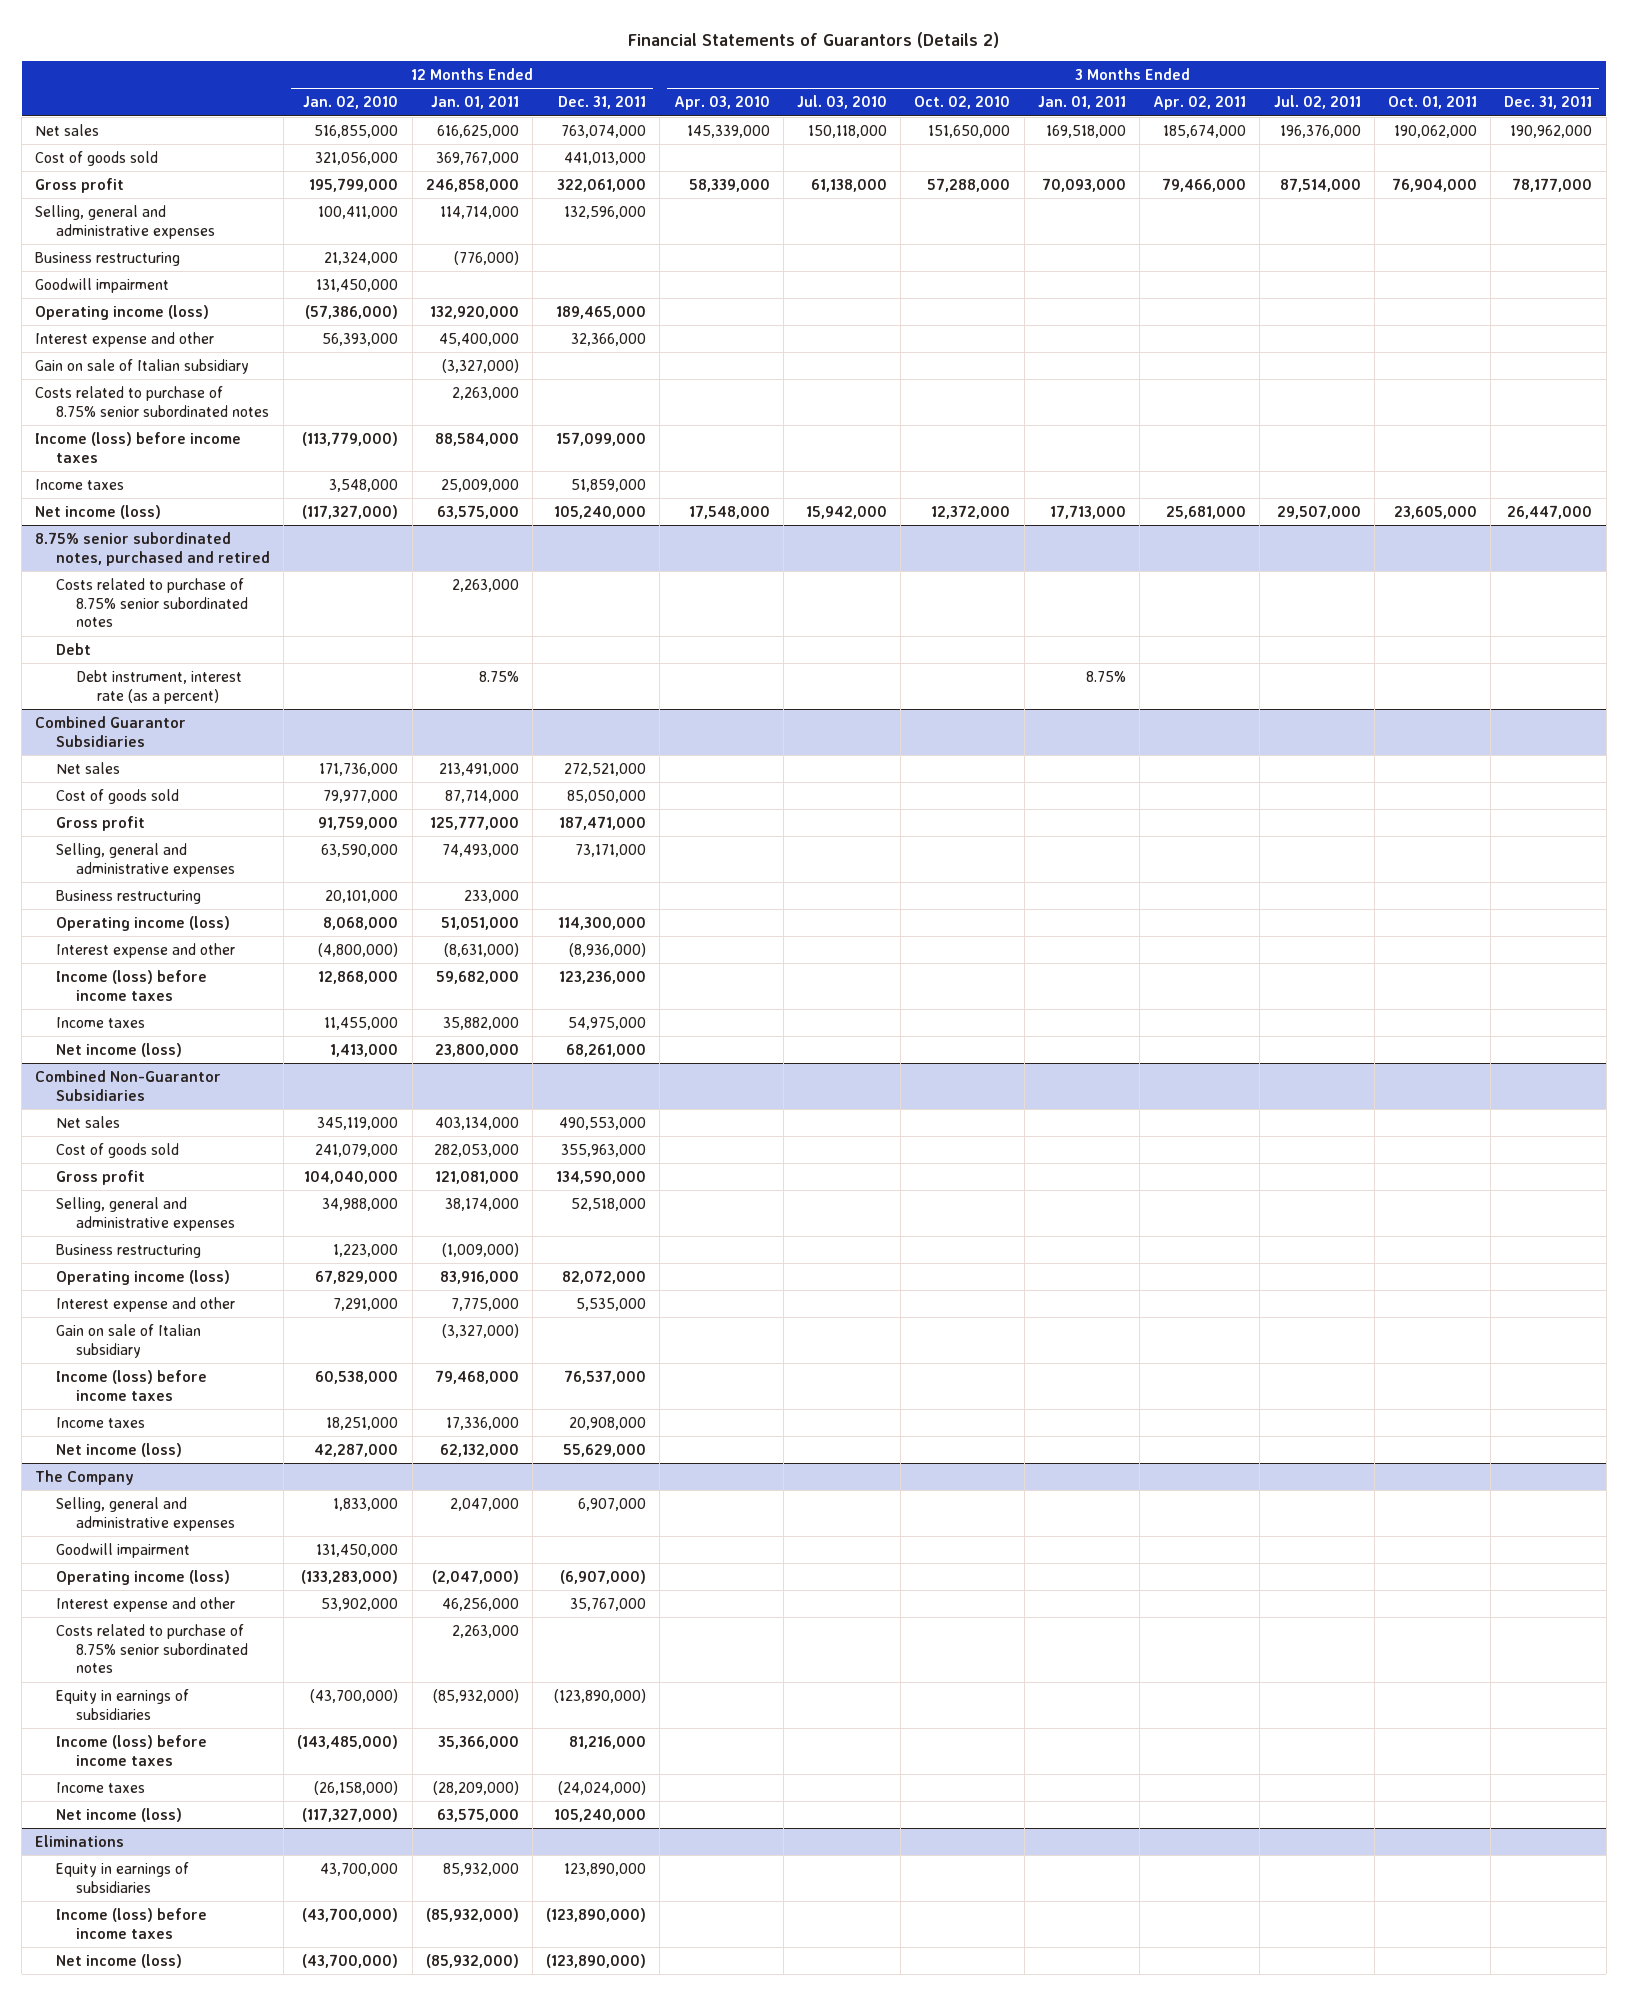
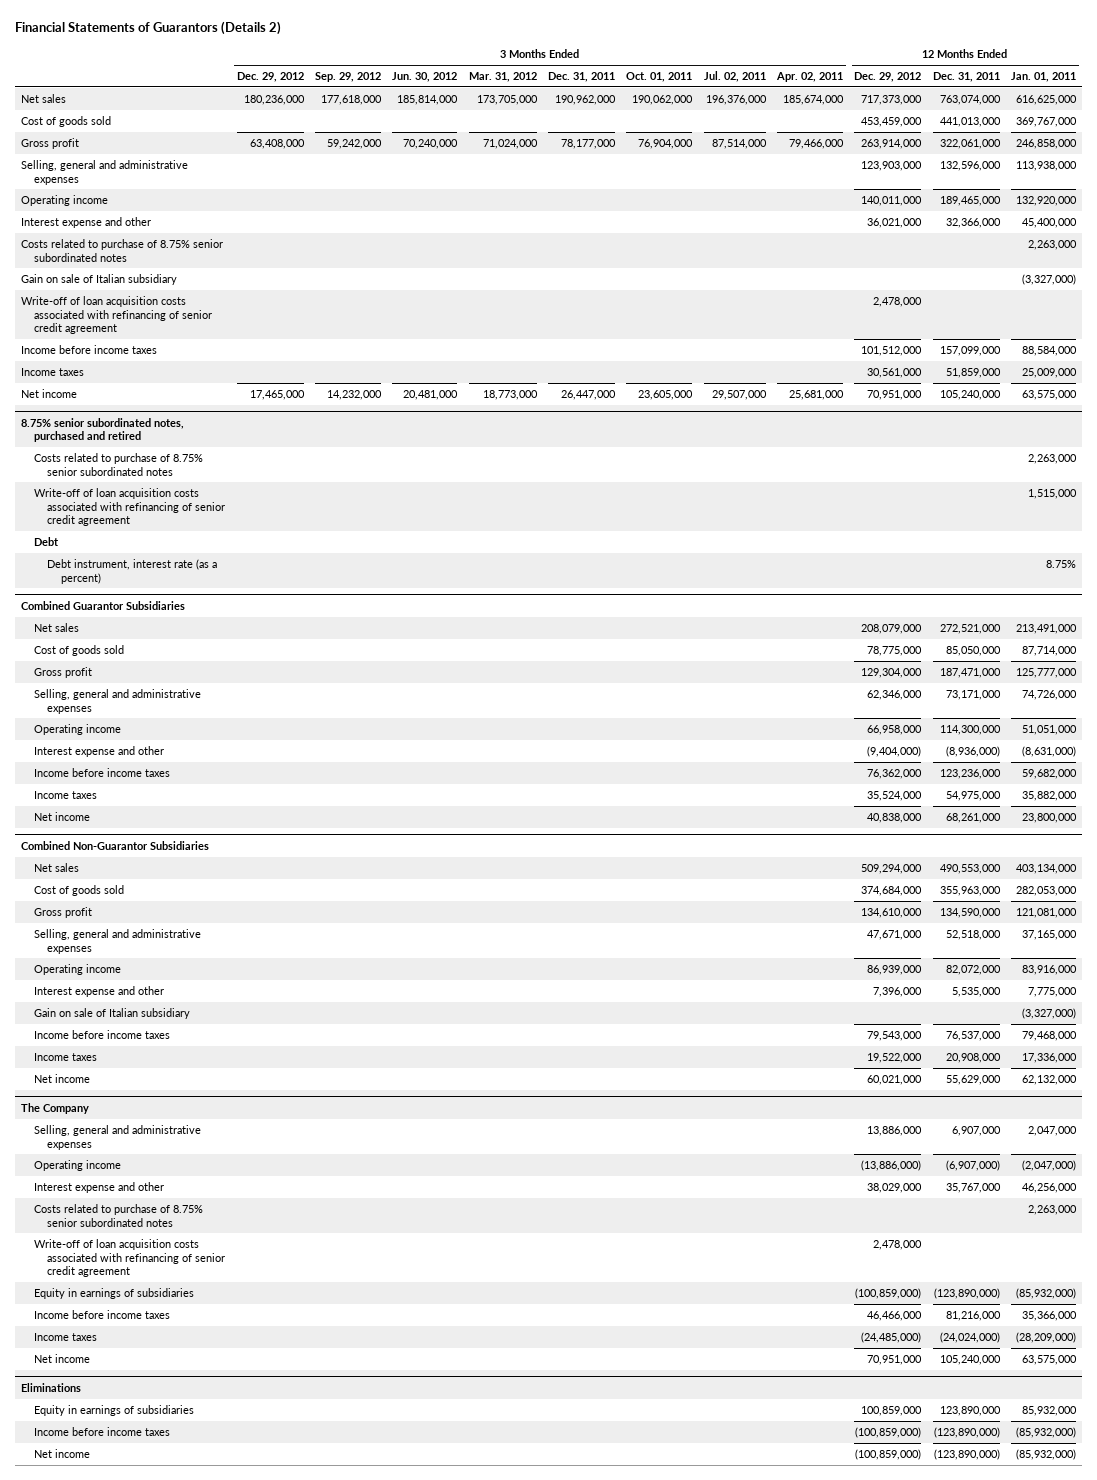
- | 12 Months Ended Jan. 02, 2010 | 12 Months Ended Jan. 01, 2011 | 12 Months Ended Dec. 31, 2011 | 3 Months Ended Apr. 03, 2010 | 3 Months Ended Jul. 03, 2010 | 3 Months Ended Oct. 02, 2010 | 3 Months Ended Jan. 01, 2011 | 3 Months Ended Apr. 02, 2011 | 3 Months Ended Jul. 02, 2011 | 3 Months Ended Oct. 01, 2011 | 3 Months Ended Dec. 31, 2011
+ | 3 Months Ended Dec. 29, 2012 | 3 Months Ended Sep. 29, 2012 | 3 Months Ended Jun. 30, 2012 | 3 Months Ended Mar. 31, 2012 | 3 Months Ended Dec. 31, 2011 | 3 Months Ended Oct. 01, 2011 | 3 Months Ended Jul. 02, 2011 | 3 Months Ended Apr. 02, 2011 | 12 Months Ended Dec. 29, 2012 | 12 Months Ended Dec. 31, 2011 | 12 Months Ended Jan. 01, 2011
- Selling, general and administrative expenses | 100,411,000 | 114,714,000 | 132,596,000 | | | | | | | |
- Business restructuring | 21,324,000 | (776,000) | | | | | | | | |
- Goodwill impairment | 131,450,000 | | | | | | | | | |
- Operating income (loss) | (57,386,000) | 132,920,000 | 189,465,000 | | | | | | | |
+ Selling, general and administrative expenses | | | | | | | | | 123,903,000 | 132,596,000 | 113,938,000
+ Operating income | | | | | | | | | 140,011,000 | 189,465,000 | 132,920,000
- Income (loss) before income taxes | (113,779,000) | 88,584,000 | 157,099,000 | | | | | | | |
moved down: Gain on sale of Italian subsidiary | | | | | | | | | | | (3,327,000)
+ Write-off of loan acquisition costs associated with refinancing of senior credit agreement | | | | | | | | | 2,478,000 | |
+ Income before income taxes | | | | | | | | | 101,512,000 | 157,099,000 | 88,584,000
- Net income (loss) | (117,327,000) | 63,575,000 | 105,240,000 | 17,548,000 | 15,942,000 | 12,372,000 | 17,713,000 | 25,681,000 | 29,507,000 | 23,605,000 | 26,447,000
+ Net income | 17,465,000 | 14,232,000 | 20,481,000 | 18,773,000 | 26,447,000 | 23,605,000 | 29,507,000 | 25,681,000 | 70,951,000 | 105,240,000 | 63,575,000
@ 8.75% senior subordinated notes, purchased and retired
+ Write-off of loan acquisition costs associated with refinancing of senior credit agreement | | | | | | | | | | | 1,515,000
@ Combined Guarantor Subsidiaries
- Selling, general and administrative expenses | 63,590,000 | 74,493,000 | 73,171,000 | | | | | | | |
- Business restructuring | 20,101,000 | 233,000 | | | | | | | | |
- Operating income (loss) | 8,068,000 | 51,051,000 | 114,300,000 | | | | | | | |
+ Selling, general and administrative expenses | | | | | | | | | 62,346,000 | 73,171,000 | 74,726,000
+ Operating income | | | | | | | | | 66,958,000 | 114,300,000 | 51,051,000
- Income (loss) before income taxes | 12,868,000 | 59,682,000 | 123,236,000 | | | | | | | |
+ Income before income taxes | | | | | | | | | 76,362,000 | 123,236,000 | 59,682,000
- Net income (loss) | 1,413,000 | 23,800,000 | 68,261,000 | | | | | | | |
+ Net income | | | | | | | | | 40,838,000 | 68,261,000 | 23,800,000
@ Combined Non-Guarantor Subsidiaries
- Selling, general and administrative expenses | 34,988,000 | 38,174,000 | 52,518,000 | | | | | | | |
- Business restructuring | 1,223,000 | (1,009,000) | | | | | | | | |
- Operating income (loss) | 67,829,000 | 83,916,000 | 82,072,000 | | | | | | | |
+ Selling, general and administrative expenses | | | | | | | | | 47,671,000 | 52,518,000 | 37,165,000
+ Operating income | | | | | | | | | 86,939,000 | 82,072,000 | 83,916,000
- Income (loss) before income taxes | 60,538,000 | 79,468,000 | 76,537,000 | | | | | | | |
+ Income before income taxes | | | | | | | | | 79,543,000 | 76,537,000 | 79,468,000
- Net income (loss) | 42,287,000 | 62,132,000 | 55,629,000 | | | | | | | |
+ Net income | | | | | | | | | 60,021,000 | 55,629,000 | 62,132,000
@ The Company
- Goodwill impairment | 131,450,000 | | | | | | | | | |
- Operating income (loss) | (133,283,000) | (2,047,000) | (6,907,000) | | | | | | | |
+ Operating income | | | | | | | | | (13,886,000) | (6,907,000) | (2,047,000)
+ Write-off of loan acquisition costs associated with refinancing of senior credit agreement | | | | | | | | | 2,478,000 | |
- Income (loss) before income taxes | (143,485,000) | 35,366,000 | 81,216,000 | | | | | | | |
+ Income before income taxes | | | | | | | | | 46,466,000 | 81,216,000 | 35,366,000
- Net income (loss) | (117,327,000) | 63,575,000 | 105,240,000 | | | | | | | |
+ Net income | | | | | | | | | 70,951,000 | 105,240,000 | 63,575,000
@ Eliminations
- Income (loss) before income taxes | (43,700,000) | (85,932,000) | (123,890,000) | | | | | | | |
- Net income (loss) | (43,700,000) | (85,932,000) | (123,890,000) | | | | | | | |
+ Income before income taxes | | | | | | | | | (100,859,000) | (123,890,000) | (85,932,000)
+ Net income | | | | | | | | | (100,859,000) | (123,890,000) | (85,932,000)

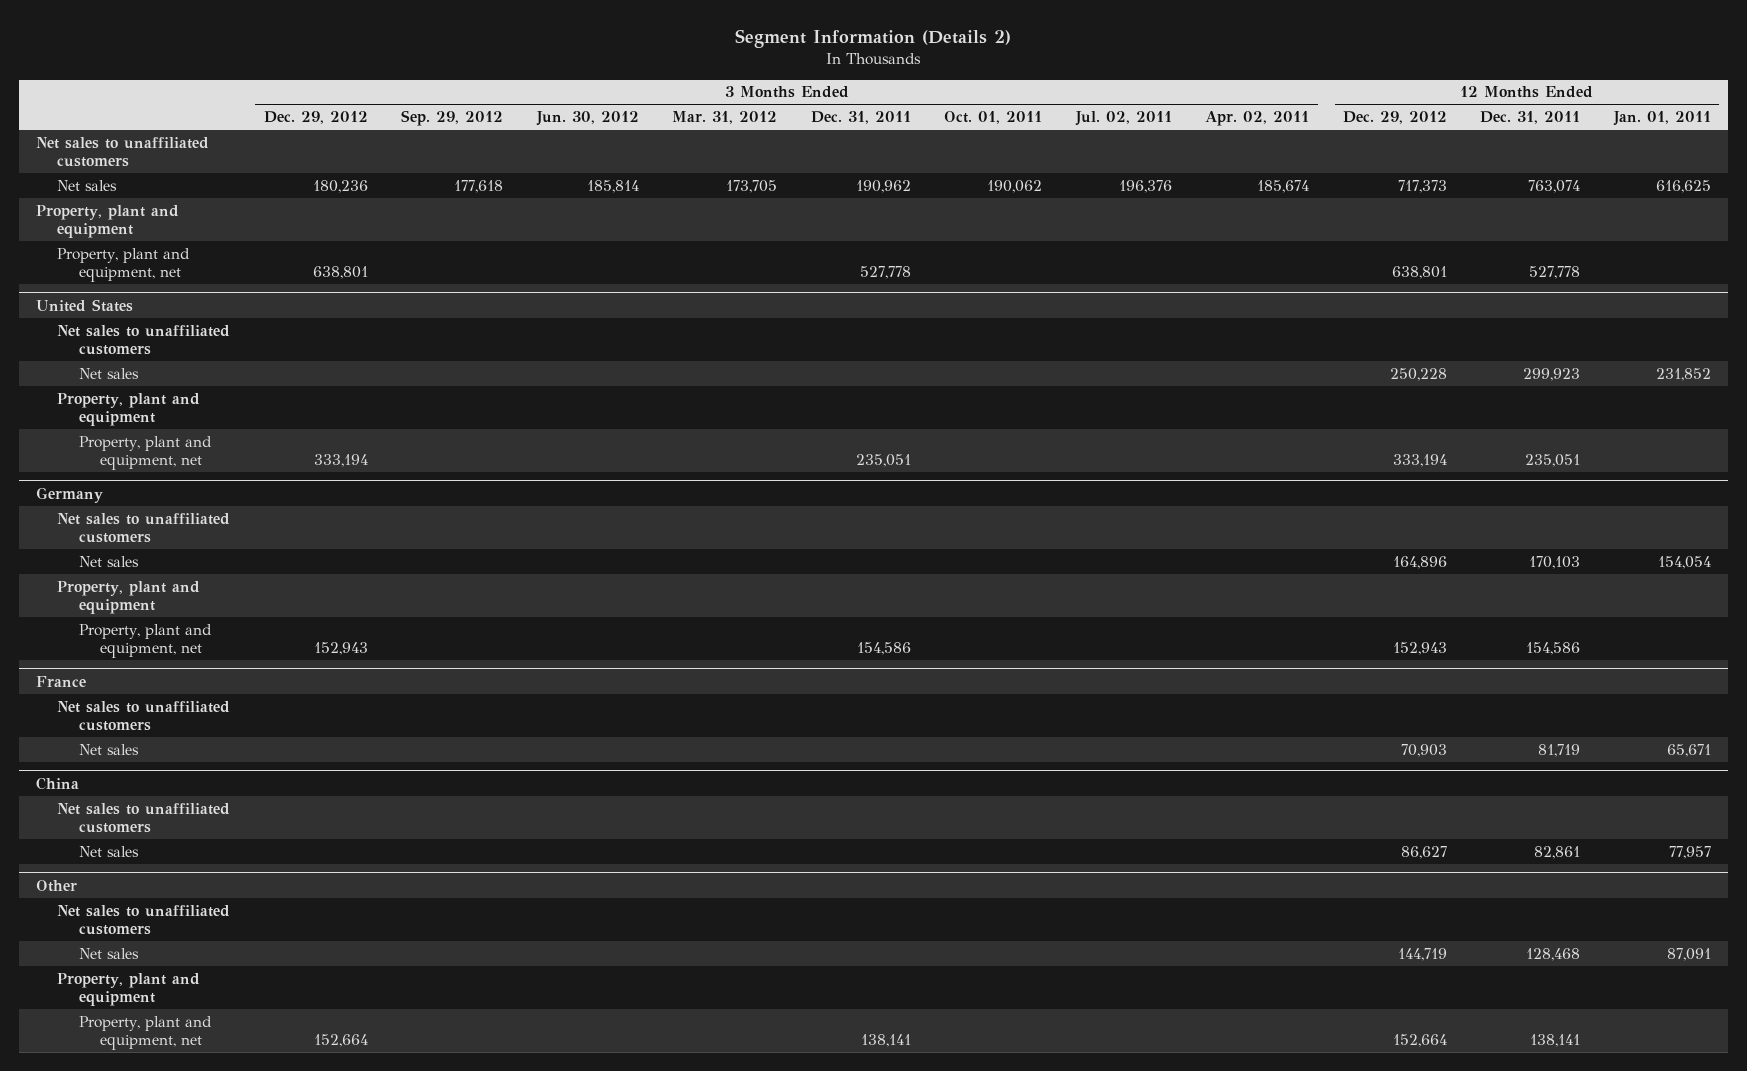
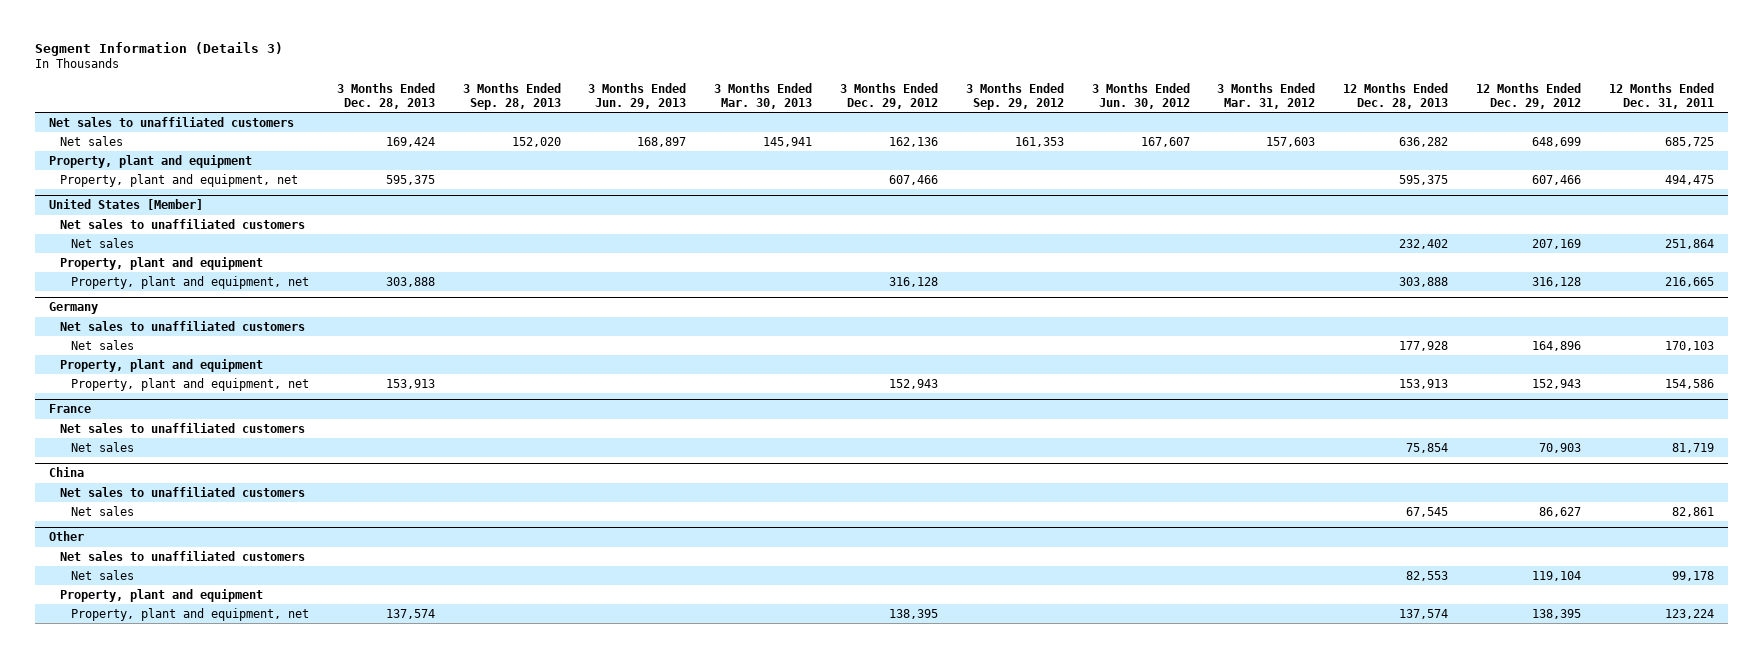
- Segment Information (Details 2)
+ Segment Information (Details 3)
- | 3 Months Ended Dec. 29, 2012 | 3 Months Ended Sep. 29, 2012 | 3 Months Ended Jun. 30, 2012 | 3 Months Ended Mar. 31, 2012 | 3 Months Ended Dec. 31, 2011 | 3 Months Ended Oct. 01, 2011 | 3 Months Ended Jul. 02, 2011 | 3 Months Ended Apr. 02, 2011 | 12 Months Ended Dec. 29, 2012 | 12 Months Ended Dec. 31, 2011 | 12 Months Ended Jan. 01, 2011
+ | 3 Months Ended Dec. 28, 2013 | 3 Months Ended Sep. 28, 2013 | 3 Months Ended Jun. 29, 2013 | 3 Months Ended Mar. 30, 2013 | 3 Months Ended Dec. 29, 2012 | 3 Months Ended Sep. 29, 2012 | 3 Months Ended Jun. 30, 2012 | 3 Months Ended Mar. 31, 2012 | 12 Months Ended Dec. 28, 2013 | 12 Months Ended Dec. 29, 2012 | 12 Months Ended Dec. 31, 2011
- Net sales | 180,236 | 177,618 | 185,814 | 173,705 | 190,962 | 190,062 | 196,376 | 185,674 | 717,373 | 763,074 | 616,625
+ Net sales | 169,424 | 152,020 | 168,897 | 145,941 | 162,136 | 161,353 | 167,607 | 157,603 | 636,282 | 648,699 | 685,725
- Property, plant and equipment, net | 638,801 | | | | 527,778 | | | | 638,801 | 527,778 |
- United States
+ Property, plant and equipment, net | 595,375 | | | | 607,466 | | | | 595,375 | 607,466 | 494,475
+ United States [Member]
- Net sales | | | | | | | | | 250,228 | 299,923 | 231,852
+ Net sales | | | | | | | | | 232,402 | 207,169 | 251,864
- Property, plant and equipment, net | 333,194 | | | | 235,051 | | | | 333,194 | 235,051 |
+ Property, plant and equipment, net | 303,888 | | | | 316,128 | | | | 303,888 | 316,128 | 216,665
@ Other
- Net sales | | | | | | | | | 144,719 | 128,468 | 87,091
+ Net sales | | | | | | | | | 82,553 | 119,104 | 99,178
- Property, plant and equipment, net | 152,664 | | | | 138,141 | | | | 152,664 | 138,141 |
+ Property, plant and equipment, net | 137,574 | | | | 138,395 | | | | 137,574 | 138,395 | 123,224

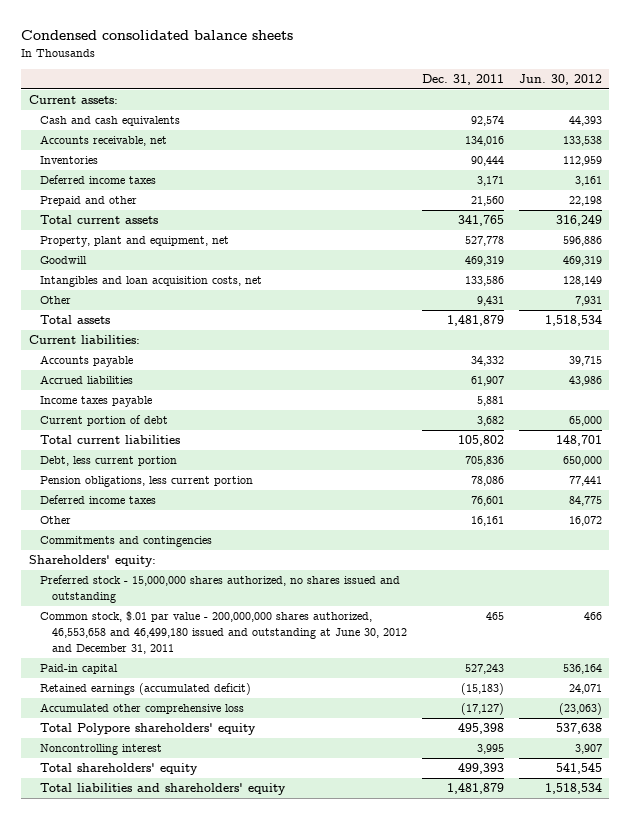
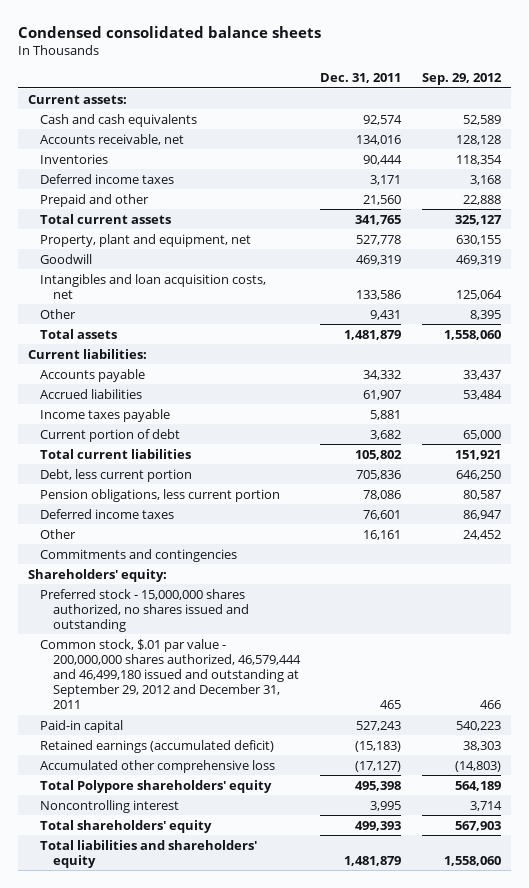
- | Dec. 31, 2011 | Jun. 30, 2012
+ | Dec. 31, 2011 | Sep. 29, 2012
- Common stock, $.01 par value - 200,000,000 shares authorized, 46,553,658 and 46,499,180 issued and outstanding at June 30, 2012 and December 31, 2011 | 465 | 466
+ Common stock, $.01 par value - 200,000,000 shares authorized, 46,579,444 and 46,499,180 issued and outstanding at September 29, 2012 and December 31, 2011 | 465 | 466

